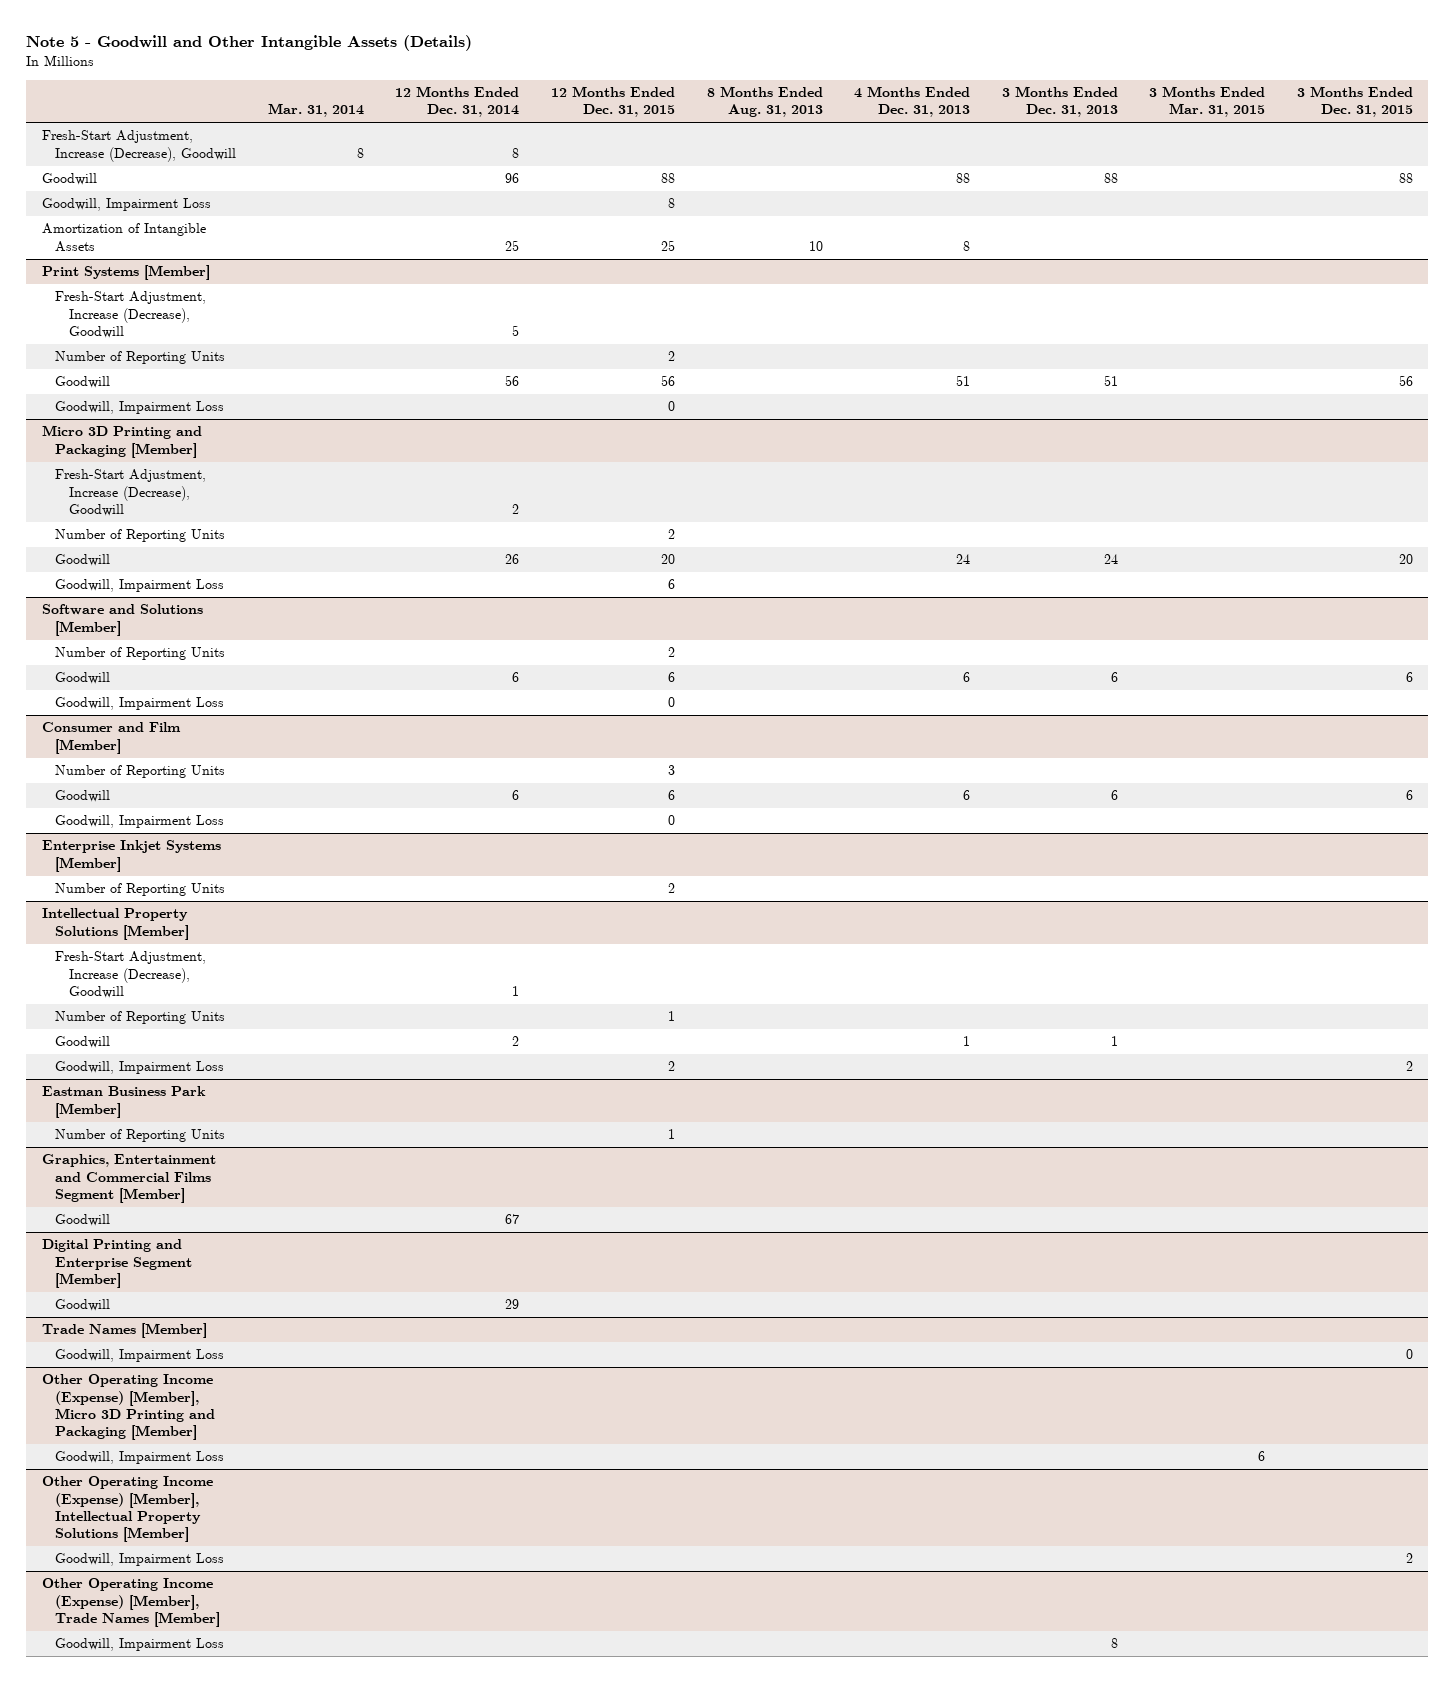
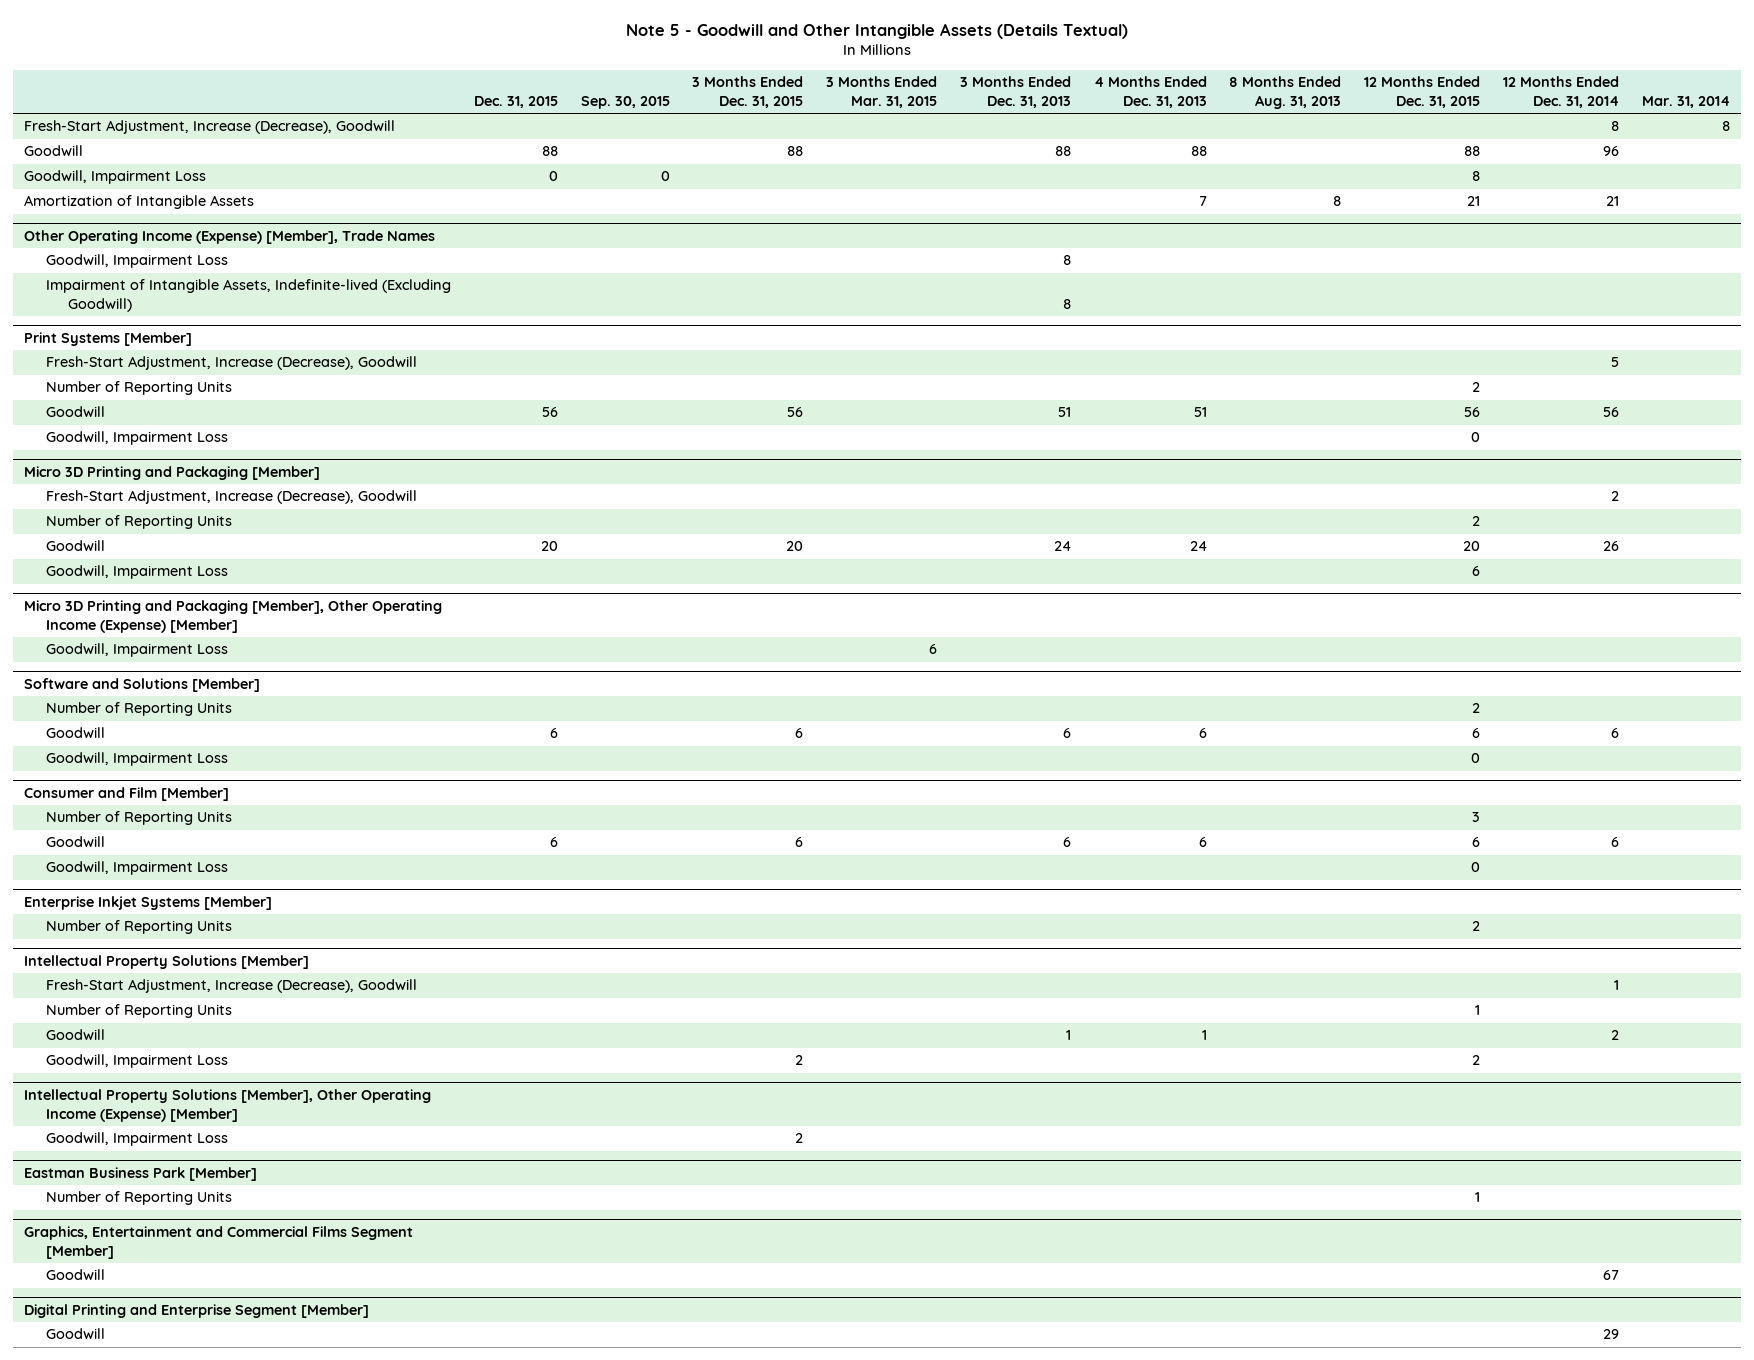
- Note 5 - Goodwill and Other Intangible Assets (Details)
+ Note 5 - Goodwill and Other Intangible Assets (Details Textual)
- | Mar. 31, 2014 | 12 Months Ended Dec. 31, 2014 | 12 Months Ended Dec. 31, 2015 | 8 Months Ended Aug. 31, 2013 | 4 Months Ended Dec. 31, 2013 | 3 Months Ended Dec. 31, 2013 | 3 Months Ended Mar. 31, 2015 | 3 Months Ended Dec. 31, 2015
+ | Dec. 31, 2015 | Sep. 30, 2015 | 3 Months Ended Dec. 31, 2015 | 3 Months Ended Mar. 31, 2015 | 3 Months Ended Dec. 31, 2013 | 4 Months Ended Dec. 31, 2013 | 8 Months Ended Aug. 31, 2013 | 12 Months Ended Dec. 31, 2015 | 12 Months Ended Dec. 31, 2014 | Mar. 31, 2014
- Amortization of Intangible Assets | | 25 | 25 | 10 | 8 | | |
+ Amortization of Intangible Assets | | | | | | 7 | 8 | 21 | 21 |
+ Other Operating Income (Expense) [Member], Trade Names
+ Goodwill, Impairment Loss | | | | | 8 | | | | |
+ Impairment of Intangible Assets, Indefinite-lived (Excluding Goodwill) | | | | | 8 | | | | |
+ Micro 3D Printing and Packaging [Member], Other Operating Income (Expense) [Member]
+ Goodwill, Impairment Loss | | | | 6 | | | | | |
+ Intellectual Property Solutions [Member], Other Operating Income (Expense) [Member]
+ Goodwill, Impairment Loss | | | 2 | | | | | | |
- Trade Names [Member]
- Goodwill, Impairment Loss | | | | | | | | 0
- Other Operating Income (Expense) [Member], Micro 3D Printing and Packaging [Member]
- Goodwill, Impairment Loss | | | | | | | 6 |
- Other Operating Income (Expense) [Member], Intellectual Property Solutions [Member]
- Goodwill, Impairment Loss | | | | | | | | 2
- Other Operating Income (Expense) [Member], Trade Names [Member]
- Goodwill, Impairment Loss | | | | | | 8 | |

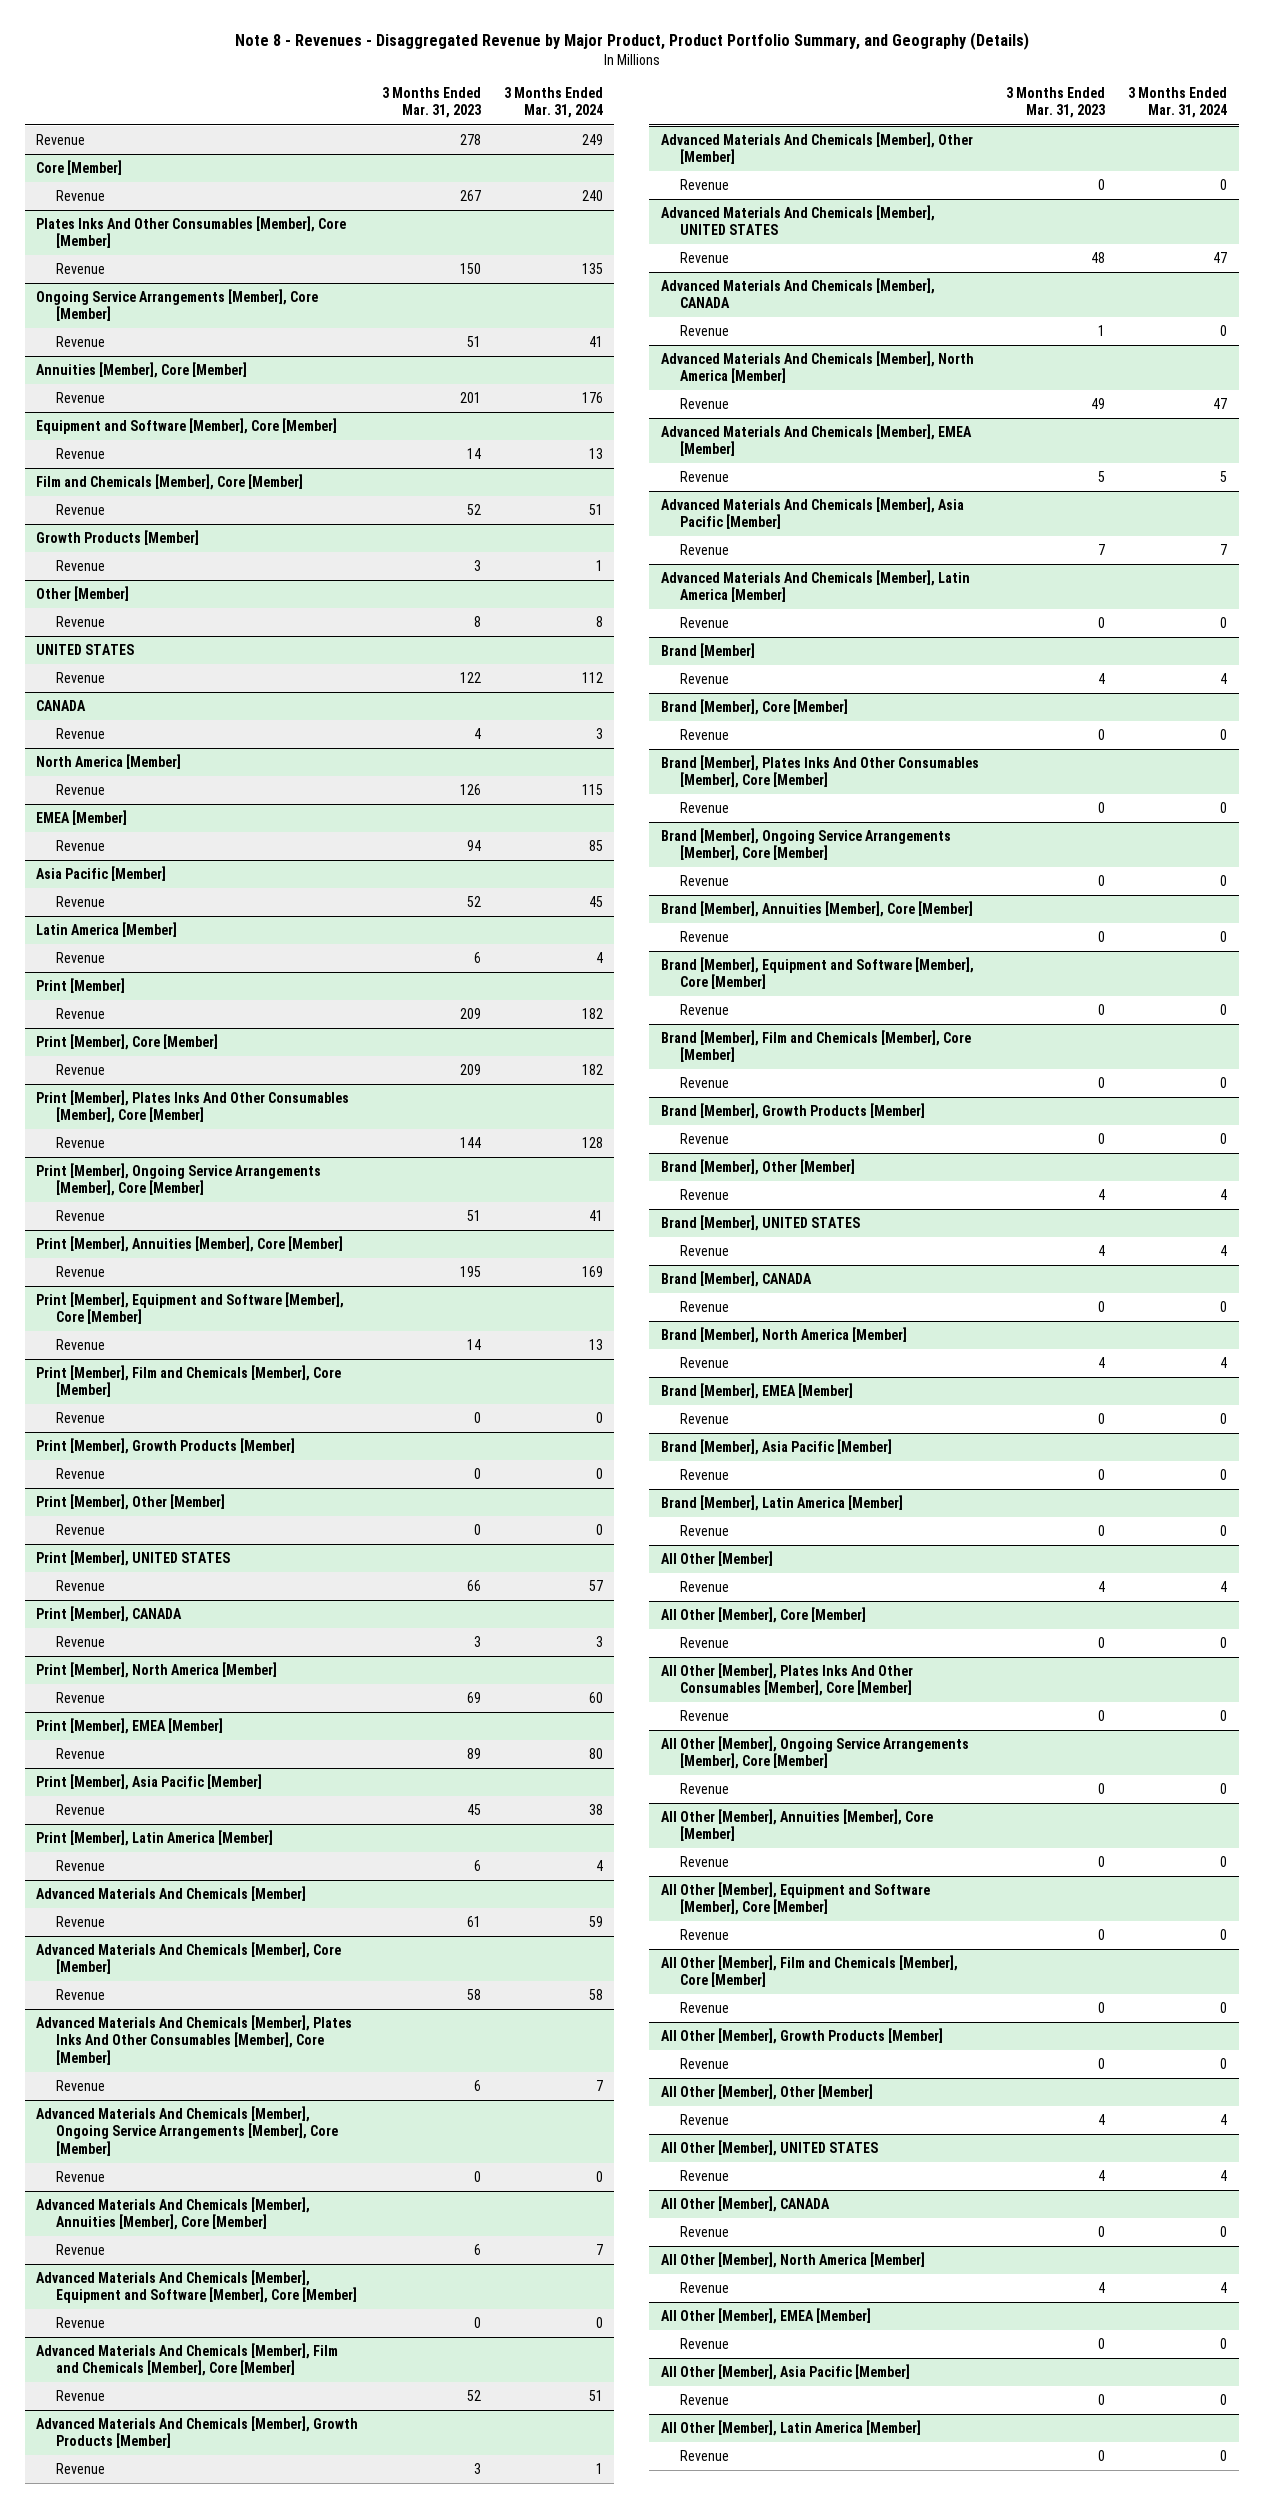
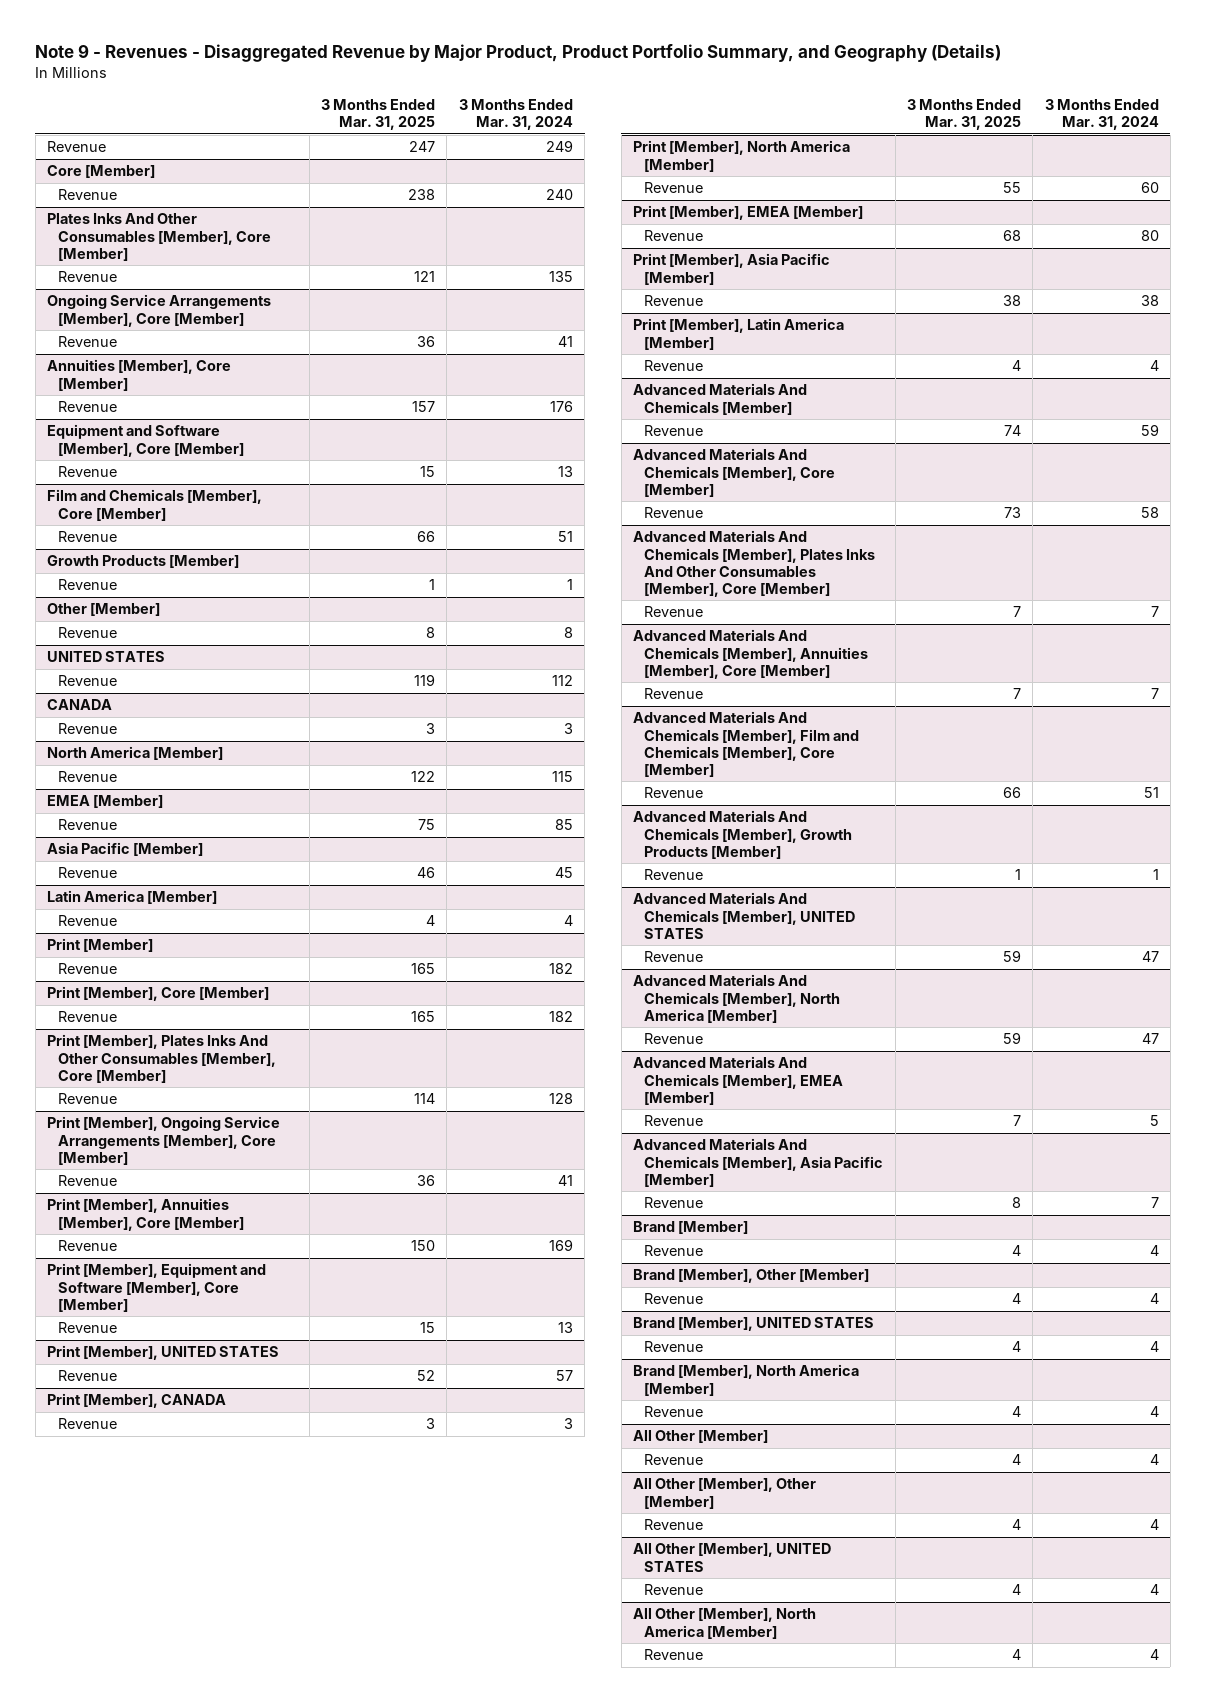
- Note 8 - Revenues - Disaggregated Revenue by Major Product, Product Portfolio Summary, and Geography (Details)
+ Note 9 - Revenues - Disaggregated Revenue by Major Product, Product Portfolio Summary, and Geography (Details)
- | 3 Months Ended Mar. 31, 2023 | 3 Months Ended Mar. 31, 2024
+ | 3 Months Ended Mar. 31, 2025 | 3 Months Ended Mar. 31, 2024
- Print [Member], Film and Chemicals [Member], Core [Member]
- Revenue | 0 | 0
- Print [Member], Growth Products [Member]
- Revenue | 0 | 0
- Print [Member], Other [Member]
- Revenue | 0 | 0
- Advanced Materials And Chemicals [Member], Ongoing Service Arrangements [Member], Core [Member]
- Revenue | 0 | 0
- Advanced Materials And Chemicals [Member], Equipment and Software [Member], Core [Member]
- Revenue | 0 | 0
- Advanced Materials And Chemicals [Member], Other [Member]
- Revenue | 0 | 0
- Advanced Materials And Chemicals [Member], CANADA
- Revenue | 1 | 0
- Advanced Materials And Chemicals [Member], Latin America [Member]
- Revenue | 0 | 0
- Brand [Member], Core [Member]
- Revenue | 0 | 0
- Brand [Member], Plates Inks And Other Consumables [Member], Core [Member]
- Revenue | 0 | 0
- Brand [Member], Ongoing Service Arrangements [Member], Core [Member]
- Revenue | 0 | 0
- Brand [Member], Annuities [Member], Core [Member]
- Revenue | 0 | 0
- Brand [Member], Equipment and Software [Member], Core [Member]
- Revenue | 0 | 0
- Brand [Member], Film and Chemicals [Member], Core [Member]
- Revenue | 0 | 0
- Brand [Member], Growth Products [Member]
- Revenue | 0 | 0
- Brand [Member], CANADA
- Revenue | 0 | 0
- Brand [Member], EMEA [Member]
- Revenue | 0 | 0
- Brand [Member], Asia Pacific [Member]
- Revenue | 0 | 0
- Brand [Member], Latin America [Member]
- Revenue | 0 | 0
- All Other [Member], Core [Member]
- Revenue | 0 | 0
- All Other [Member], Plates Inks And Other Consumables [Member], Core [Member]
- Revenue | 0 | 0
- All Other [Member], Ongoing Service Arrangements [Member], Core [Member]
- Revenue | 0 | 0
- All Other [Member], Annuities [Member], Core [Member]
- Revenue | 0 | 0
- All Other [Member], Equipment and Software [Member], Core [Member]
- Revenue | 0 | 0
- All Other [Member], Film and Chemicals [Member], Core [Member]
- Revenue | 0 | 0
- All Other [Member], Growth Products [Member]
- Revenue | 0 | 0
- All Other [Member], CANADA
- Revenue | 0 | 0
- All Other [Member], EMEA [Member]
- Revenue | 0 | 0
- All Other [Member], Asia Pacific [Member]
- Revenue | 0 | 0
- All Other [Member], Latin America [Member]
- Revenue | 0 | 0

